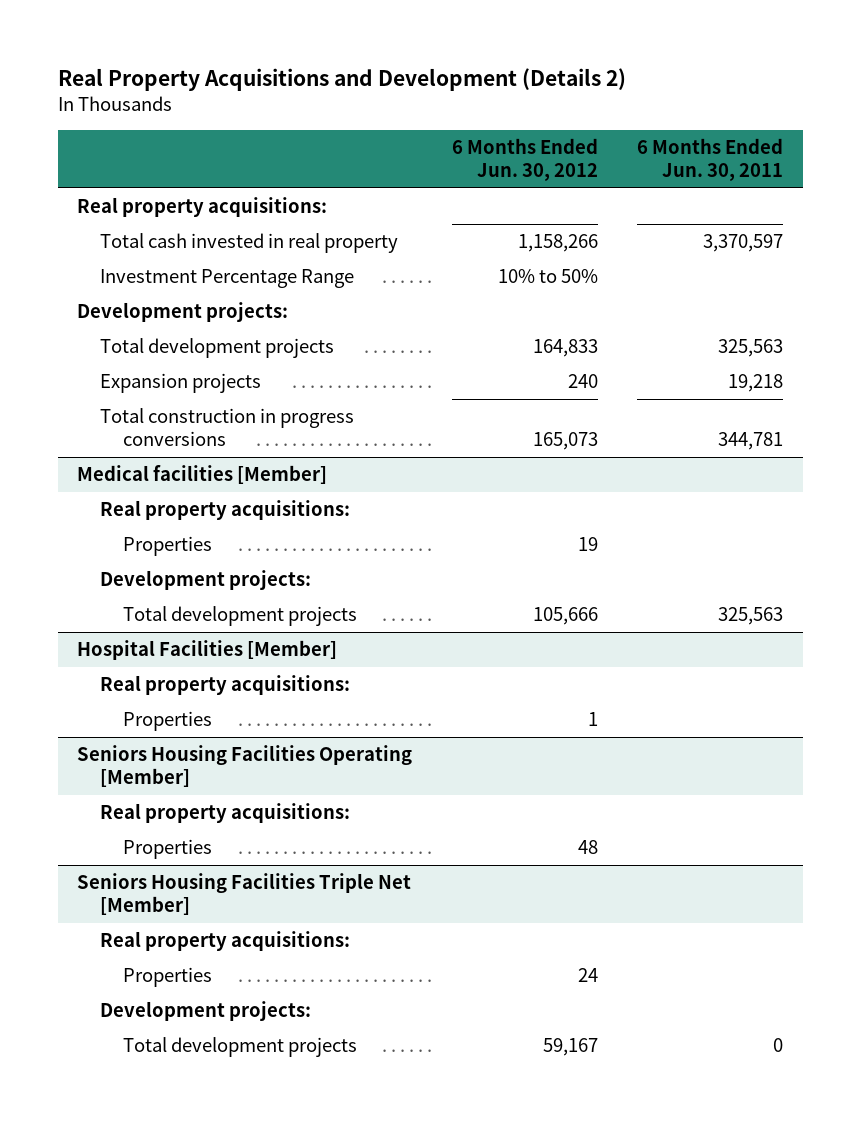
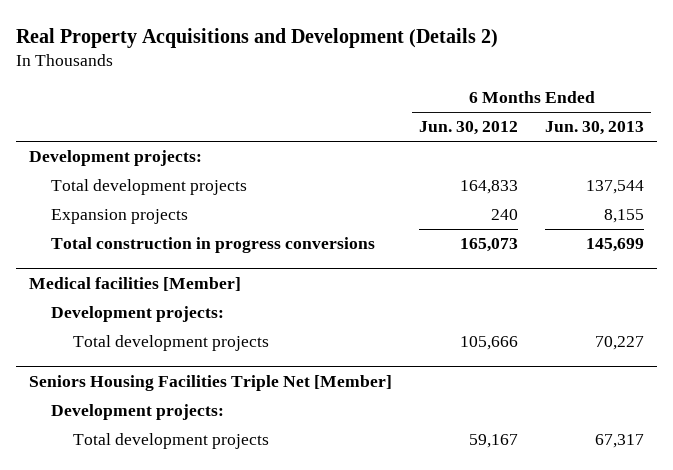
- | 6 Months Ended Jun. 30, 2012 | 6 Months Ended Jun. 30, 2011
+ | 6 Months Ended Jun. 30, 2012 | 6 Months Ended Jun. 30, 2013
- Real property acquisitions:
- Total cash invested in real property | 1,158,266 | 3,370,597
- Investment Percentage Range | 10% to 50% |
@ Medical facilities [Member]
- Real property acquisitions:
- Properties | 19 |
- Hospital Facilities [Member]
- Real property acquisitions:
- Properties | 1 |
- Seniors Housing Facilities Operating [Member]
- Real property acquisitions:
- Properties | 48 |
@ Seniors Housing Facilities Triple Net [Member]
- Real property acquisitions:
- Properties | 24 |

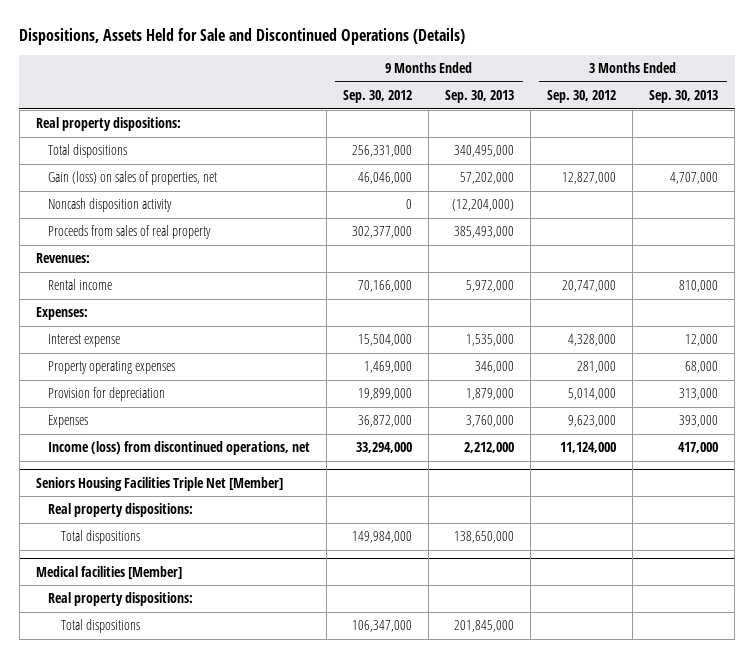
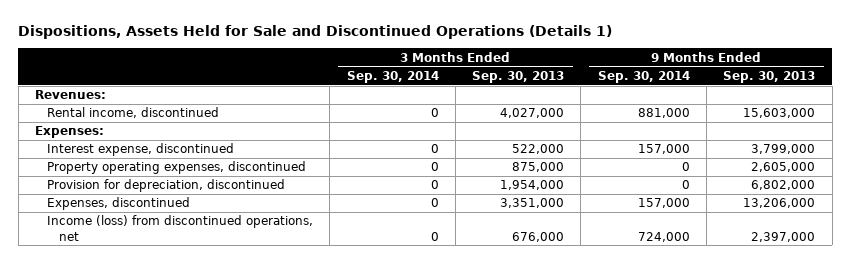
- Dispositions, Assets Held for Sale and Discontinued Operations (Details)
+ Dispositions, Assets Held for Sale and Discontinued Operations (Details 1)
- | 9 Months Ended Sep. 30, 2012 | 9 Months Ended Sep. 30, 2013 | 3 Months Ended Sep. 30, 2012 | 3 Months Ended Sep. 30, 2013
+ | 3 Months Ended Sep. 30, 2014 | 3 Months Ended Sep. 30, 2013 | 9 Months Ended Sep. 30, 2014 | 9 Months Ended Sep. 30, 2013
- Real property dispositions:
- Total dispositions | 256,331,000 | 340,495,000 | |
- Gain (loss) on sales of properties, net | 46,046,000 | 57,202,000 | 12,827,000 | 4,707,000
- Noncash disposition activity | 0 | (12,204,000) | |
- Proceeds from sales of real property | 302,377,000 | 385,493,000 | |
- Rental income | 70,166,000 | 5,972,000 | 20,747,000 | 810,000
+ Rental income, discontinued | 0 | 4,027,000 | 881,000 | 15,603,000
- Interest expense | 15,504,000 | 1,535,000 | 4,328,000 | 12,000
- Property operating expenses | 1,469,000 | 346,000 | 281,000 | 68,000
- Provision for depreciation | 19,899,000 | 1,879,000 | 5,014,000 | 313,000
- Expenses | 36,872,000 | 3,760,000 | 9,623,000 | 393,000
- Income (loss) from discontinued operations, net | 33,294,000 | 2,212,000 | 11,124,000 | 417,000
- Seniors Housing Facilities Triple Net [Member]
- Real property dispositions:
- Total dispositions | 149,984,000 | 138,650,000 | |
- Medical facilities [Member]
- Real property dispositions:
- Total dispositions | 106,347,000 | 201,845,000 | |
+ Interest expense, discontinued | 0 | 522,000 | 157,000 | 3,799,000
+ Property operating expenses, discontinued | 0 | 875,000 | 0 | 2,605,000
+ Provision for depreciation, discontinued | 0 | 1,954,000 | 0 | 6,802,000
+ Expenses, discontinued | 0 | 3,351,000 | 157,000 | 13,206,000
+ Income (loss) from discontinued operations, net | 0 | 676,000 | 724,000 | 2,397,000

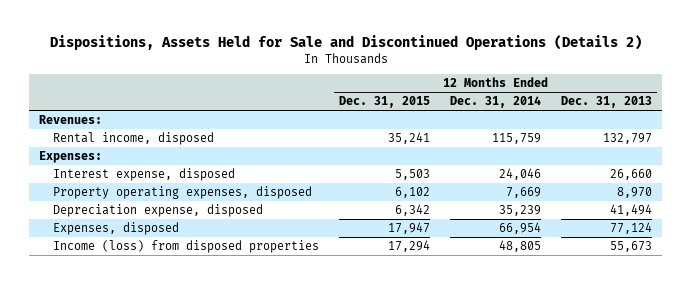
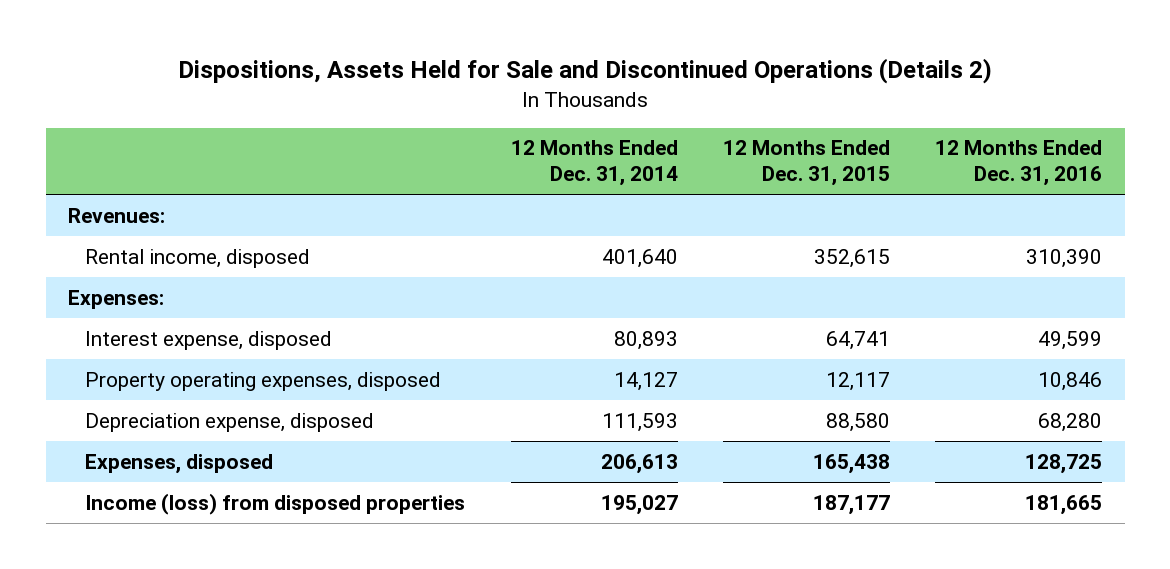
- | 12 Months Ended Dec. 31, 2015 | 12 Months Ended Dec. 31, 2014 | 12 Months Ended Dec. 31, 2013
+ | 12 Months Ended Dec. 31, 2014 | 12 Months Ended Dec. 31, 2015 | 12 Months Ended Dec. 31, 2016
- Rental income, disposed | 35,241 | 115,759 | 132,797
+ Rental income, disposed | 401,640 | 352,615 | 310,390
- Interest expense, disposed | 5,503 | 24,046 | 26,660
- Property operating expenses, disposed | 6,102 | 7,669 | 8,970
- Depreciation expense, disposed | 6,342 | 35,239 | 41,494
- Expenses, disposed | 17,947 | 66,954 | 77,124
- Income (loss) from disposed properties | 17,294 | 48,805 | 55,673
+ Interest expense, disposed | 80,893 | 64,741 | 49,599
+ Property operating expenses, disposed | 14,127 | 12,117 | 10,846
+ Depreciation expense, disposed | 111,593 | 88,580 | 68,280
+ Expenses, disposed | 206,613 | 165,438 | 128,725
+ Income (loss) from disposed properties | 195,027 | 187,177 | 181,665

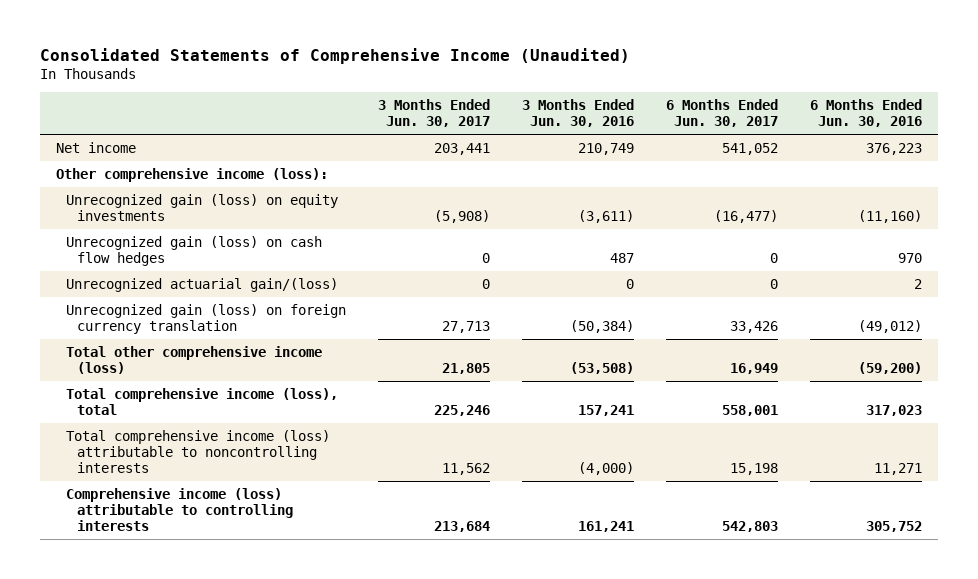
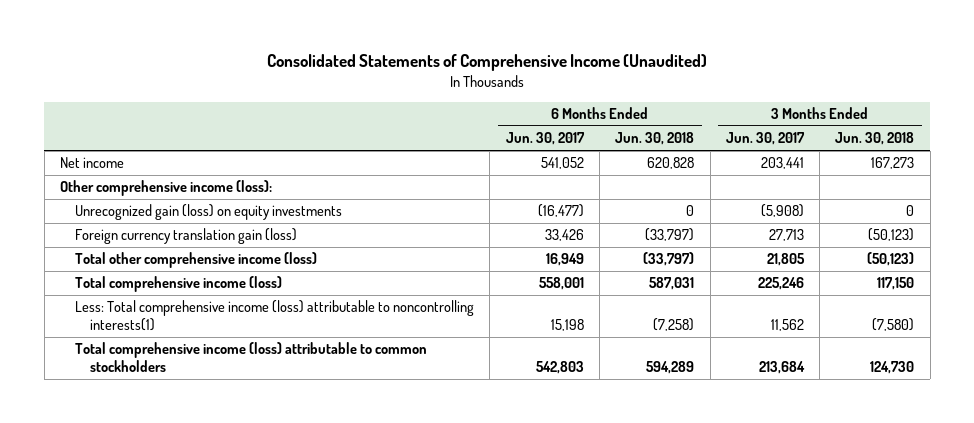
- | 3 Months Ended Jun. 30, 2017 | 3 Months Ended Jun. 30, 2016 | 6 Months Ended Jun. 30, 2017 | 6 Months Ended Jun. 30, 2016
+ | 6 Months Ended Jun. 30, 2017 | 6 Months Ended Jun. 30, 2018 | 3 Months Ended Jun. 30, 2017 | 3 Months Ended Jun. 30, 2018
- Unrecognized gain (loss) on cash flow hedges | 0 | 487 | 0 | 970
- Unrecognized actuarial gain/(loss) | 0 | 0 | 0 | 2
- Unrecognized gain (loss) on foreign currency translation | 27,713 | (50,384) | 33,426 | (49,012)
+ Foreign currency translation gain (loss) | 33,426 | (33,797) | 27,713 | (50,123)
- Total comprehensive income (loss), total | 225,246 | 157,241 | 558,001 | 317,023
- Total comprehensive income (loss) attributable to noncontrolling interests | 11,562 | (4,000) | 15,198 | 11,271
- Comprehensive income (loss) attributable to controlling interests | 213,684 | 161,241 | 542,803 | 305,752
+ Total comprehensive income (loss) | 558,001 | 587,031 | 225,246 | 117,150
+ Less: Total comprehensive income (loss) attributable to noncontrolling interests(1) | 15,198 | (7,258) | 11,562 | (7,580)
+ Total comprehensive income (loss) attributable to common stockholders | 542,803 | 594,289 | 213,684 | 124,730

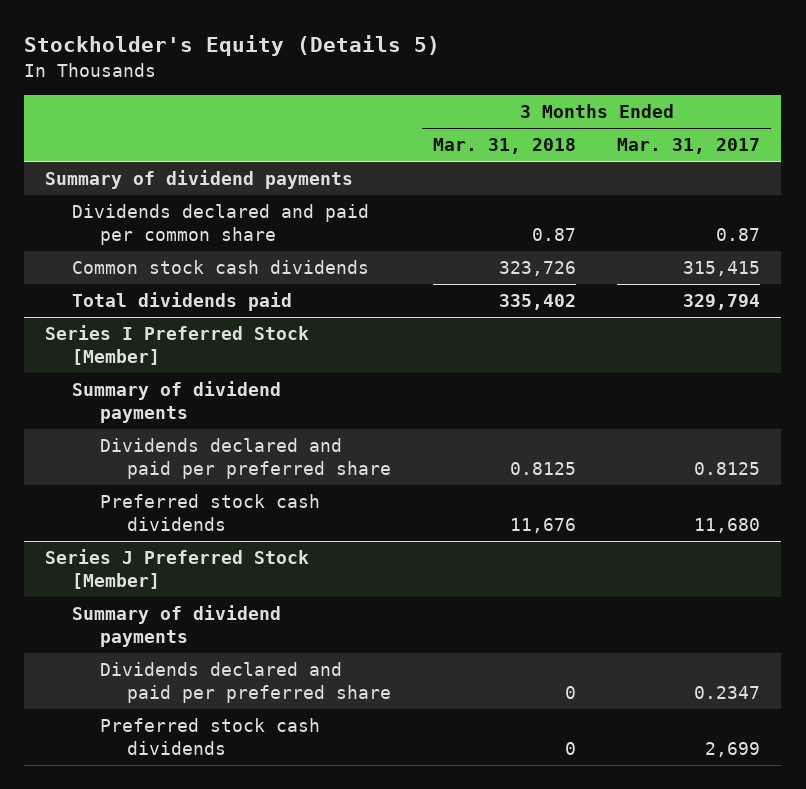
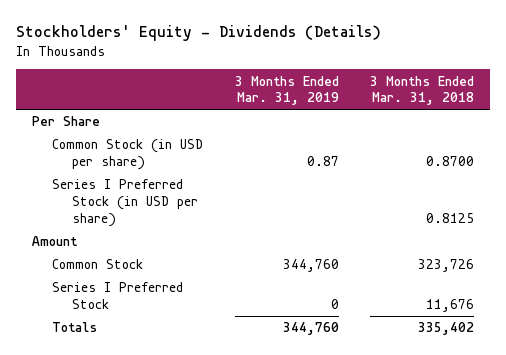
- Stockholder's Equity (Details 5)
+ Stockholders' Equity - Dividends (Details)
- | 3 Months Ended Mar. 31, 2018 | 3 Months Ended Mar. 31, 2017
+ | 3 Months Ended Mar. 31, 2019 | 3 Months Ended Mar. 31, 2018
- Summary of dividend payments
- Dividends declared and paid per common share | 0.87 | 0.87
- Common stock cash dividends | 323,726 | 315,415
- Total dividends paid | 335,402 | 329,794
- Series I Preferred Stock [Member]
- Summary of dividend payments
- Dividends declared and paid per preferred share | 0.8125 | 0.8125
- Preferred stock cash dividends | 11,676 | 11,680
- Series J Preferred Stock [Member]
- Summary of dividend payments
- Dividends declared and paid per preferred share | 0 | 0.2347
- Preferred stock cash dividends | 0 | 2,699
+ Per Share
+ Common Stock (in USD per share) | 0.87 | 0.8700
+ Series I Preferred Stock (in USD per share) | | 0.8125
+ Amount
+ Common Stock | 344,760 | 323,726
+ Series I Preferred Stock | 0 | 11,676
+ Totals | 344,760 | 335,402

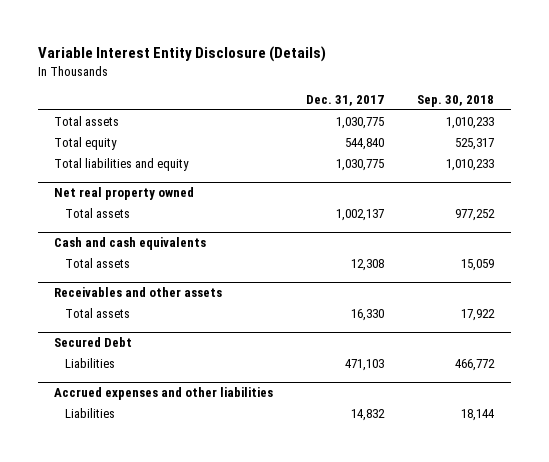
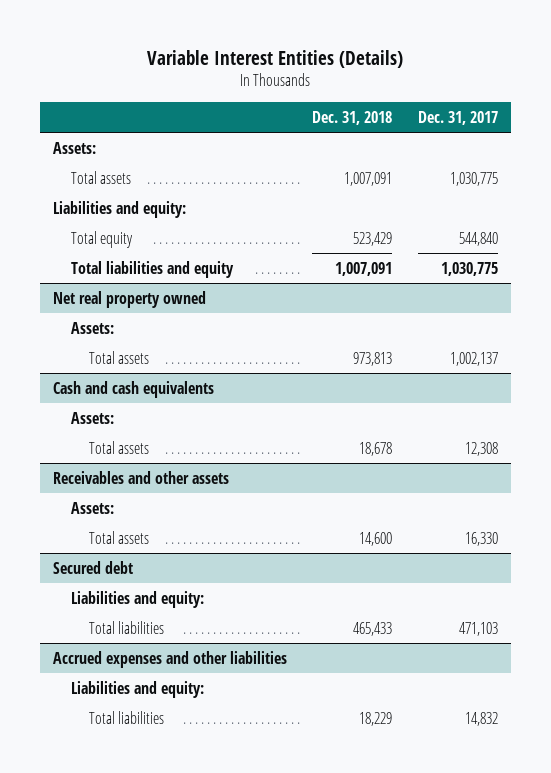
- Variable Interest Entity Disclosure (Details)
+ Variable Interest Entities (Details)
- | Dec. 31, 2017 | Sep. 30, 2018
+ | Dec. 31, 2018 | Dec. 31, 2017
+ Assets:
+ Liabilities and equity:
@ Net real property owned
+ Assets:
@ Cash and cash equivalents
+ Assets:
@ Receivables and other assets
+ Assets:
- Secured Debt
- Liabilities | 471,103 | 466,772
+ Secured debt
+ Liabilities and equity:
+ Total liabilities | 465,433 | 471,103
@ Accrued expenses and other liabilities
- Liabilities | 14,832 | 18,144
+ Liabilities and equity:
+ Total liabilities | 18,229 | 14,832

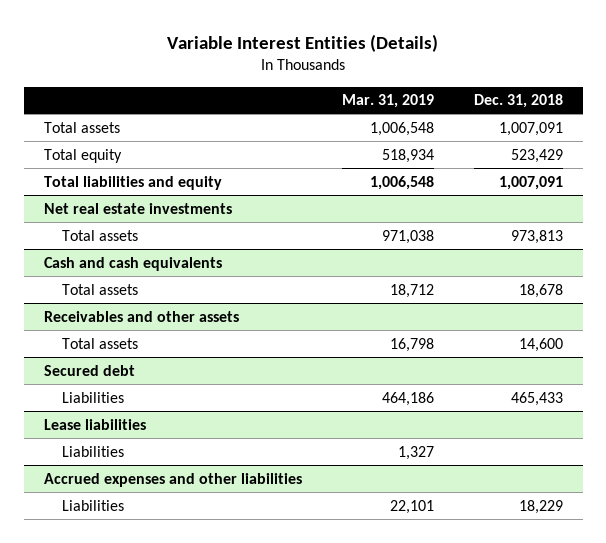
- | Dec. 31, 2018 | Dec. 31, 2017
+ | Mar. 31, 2019 | Dec. 31, 2018
- Assets:
- Liabilities and equity:
- Net real property owned
- Assets:
+ Net real estate investments
@ Cash and cash equivalents
- Assets:
@ Receivables and other assets
- Assets:
@ Secured debt
- Liabilities and equity:
- Total liabilities | 465,433 | 471,103
+ Liabilities | 464,186 | 465,433
+ Lease liabilities
+ Liabilities | 1,327 |
@ Accrued expenses and other liabilities
- Liabilities and equity:
- Total liabilities | 18,229 | 14,832
+ Liabilities | 22,101 | 18,229

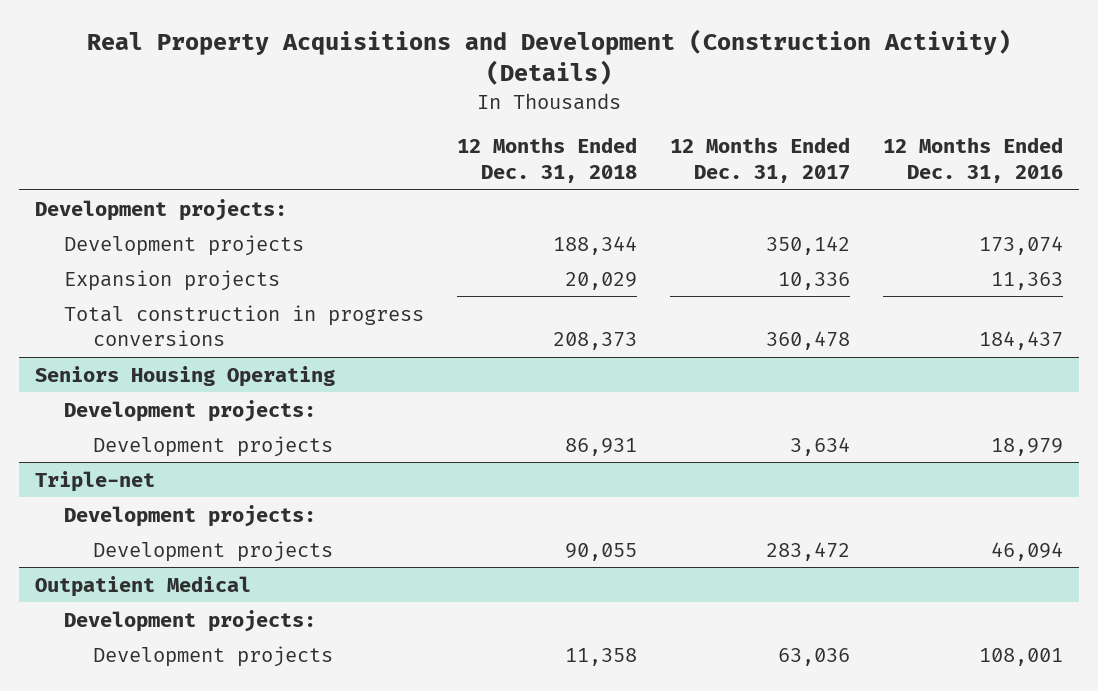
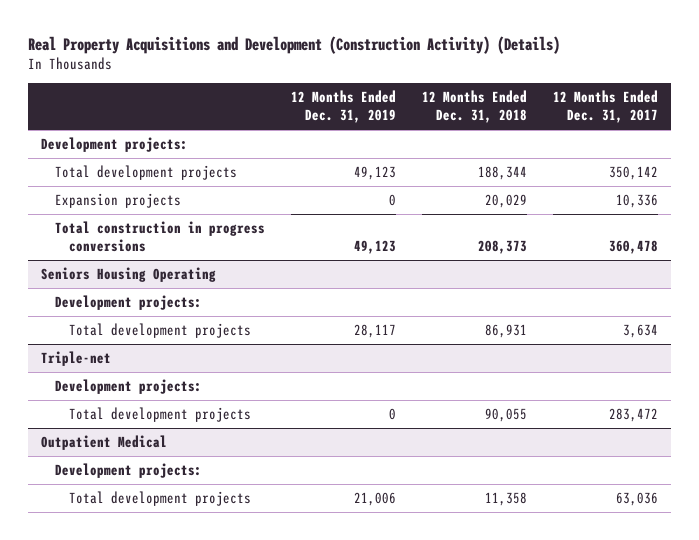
- | 12 Months Ended Dec. 31, 2018 | 12 Months Ended Dec. 31, 2017 | 12 Months Ended Dec. 31, 2016
+ | 12 Months Ended Dec. 31, 2019 | 12 Months Ended Dec. 31, 2018 | 12 Months Ended Dec. 31, 2017
- Development projects | 188,344 | 350,142 | 173,074
+ Total development projects | 49,123 | 188,344 | 350,142
@ Seniors Housing Operating
- Development projects | 86,931 | 3,634 | 18,979
+ Total development projects | 28,117 | 86,931 | 3,634
@ Triple-net
- Development projects | 90,055 | 283,472 | 46,094
+ Total development projects | 0 | 90,055 | 283,472
@ Outpatient Medical
- Development projects | 11,358 | 63,036 | 108,001
+ Total development projects | 21,006 | 11,358 | 63,036

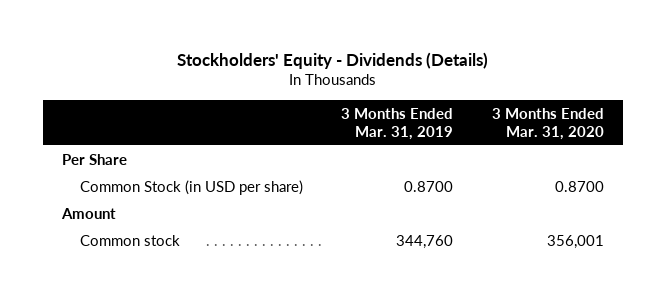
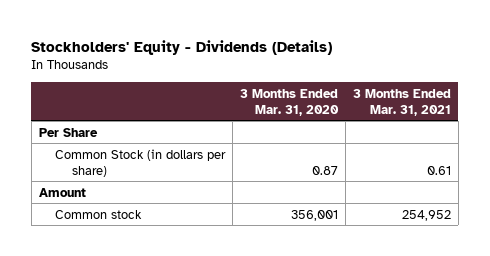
- | 3 Months Ended Mar. 31, 2019 | 3 Months Ended Mar. 31, 2020
+ | 3 Months Ended Mar. 31, 2020 | 3 Months Ended Mar. 31, 2021
- Common Stock (in USD per share) | 0.8700 | 0.8700
+ Common Stock (in dollars per share) | 0.87 | 0.61

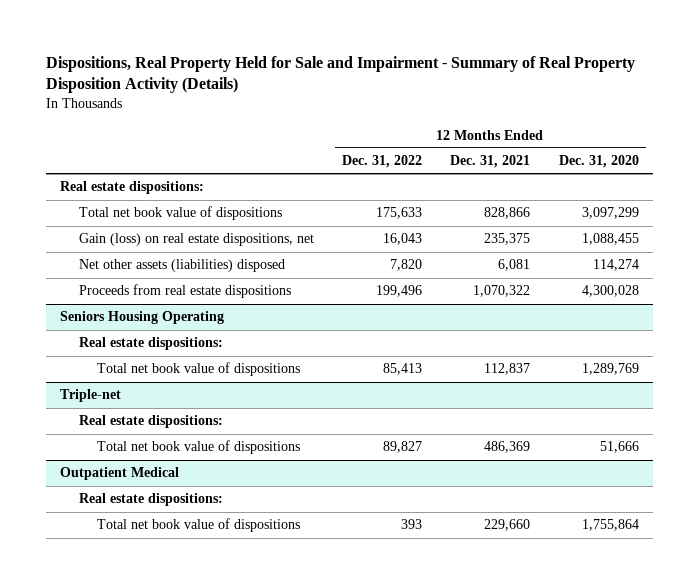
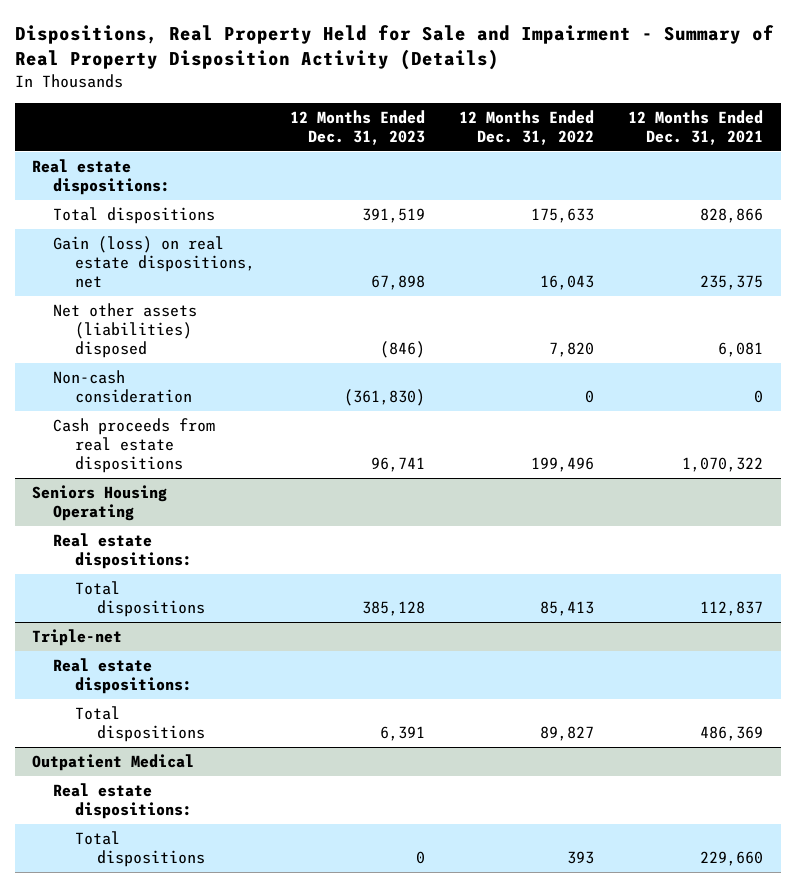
- | 12 Months Ended Dec. 31, 2022 | 12 Months Ended Dec. 31, 2021 | 12 Months Ended Dec. 31, 2020
+ | 12 Months Ended Dec. 31, 2023 | 12 Months Ended Dec. 31, 2022 | 12 Months Ended Dec. 31, 2021
- Total net book value of dispositions | 175,633 | 828,866 | 3,097,299
+ Total dispositions | 391,519 | 175,633 | 828,866
- Proceeds from real estate dispositions | 199,496 | 1,070,322 | 4,300,028
+ Non-cash consideration | (361,830) | 0 | 0
+ Cash proceeds from real estate dispositions | 96,741 | 199,496 | 1,070,322
@ Seniors Housing Operating
- Total net book value of dispositions | 85,413 | 112,837 | 1,289,769
+ Total dispositions | 385,128 | 85,413 | 112,837
@ Triple-net
- Total net book value of dispositions | 89,827 | 486,369 | 51,666
+ Total dispositions | 6,391 | 89,827 | 486,369
@ Outpatient Medical
- Total net book value of dispositions | 393 | 229,660 | 1,755,864
+ Total dispositions | 0 | 393 | 229,660

